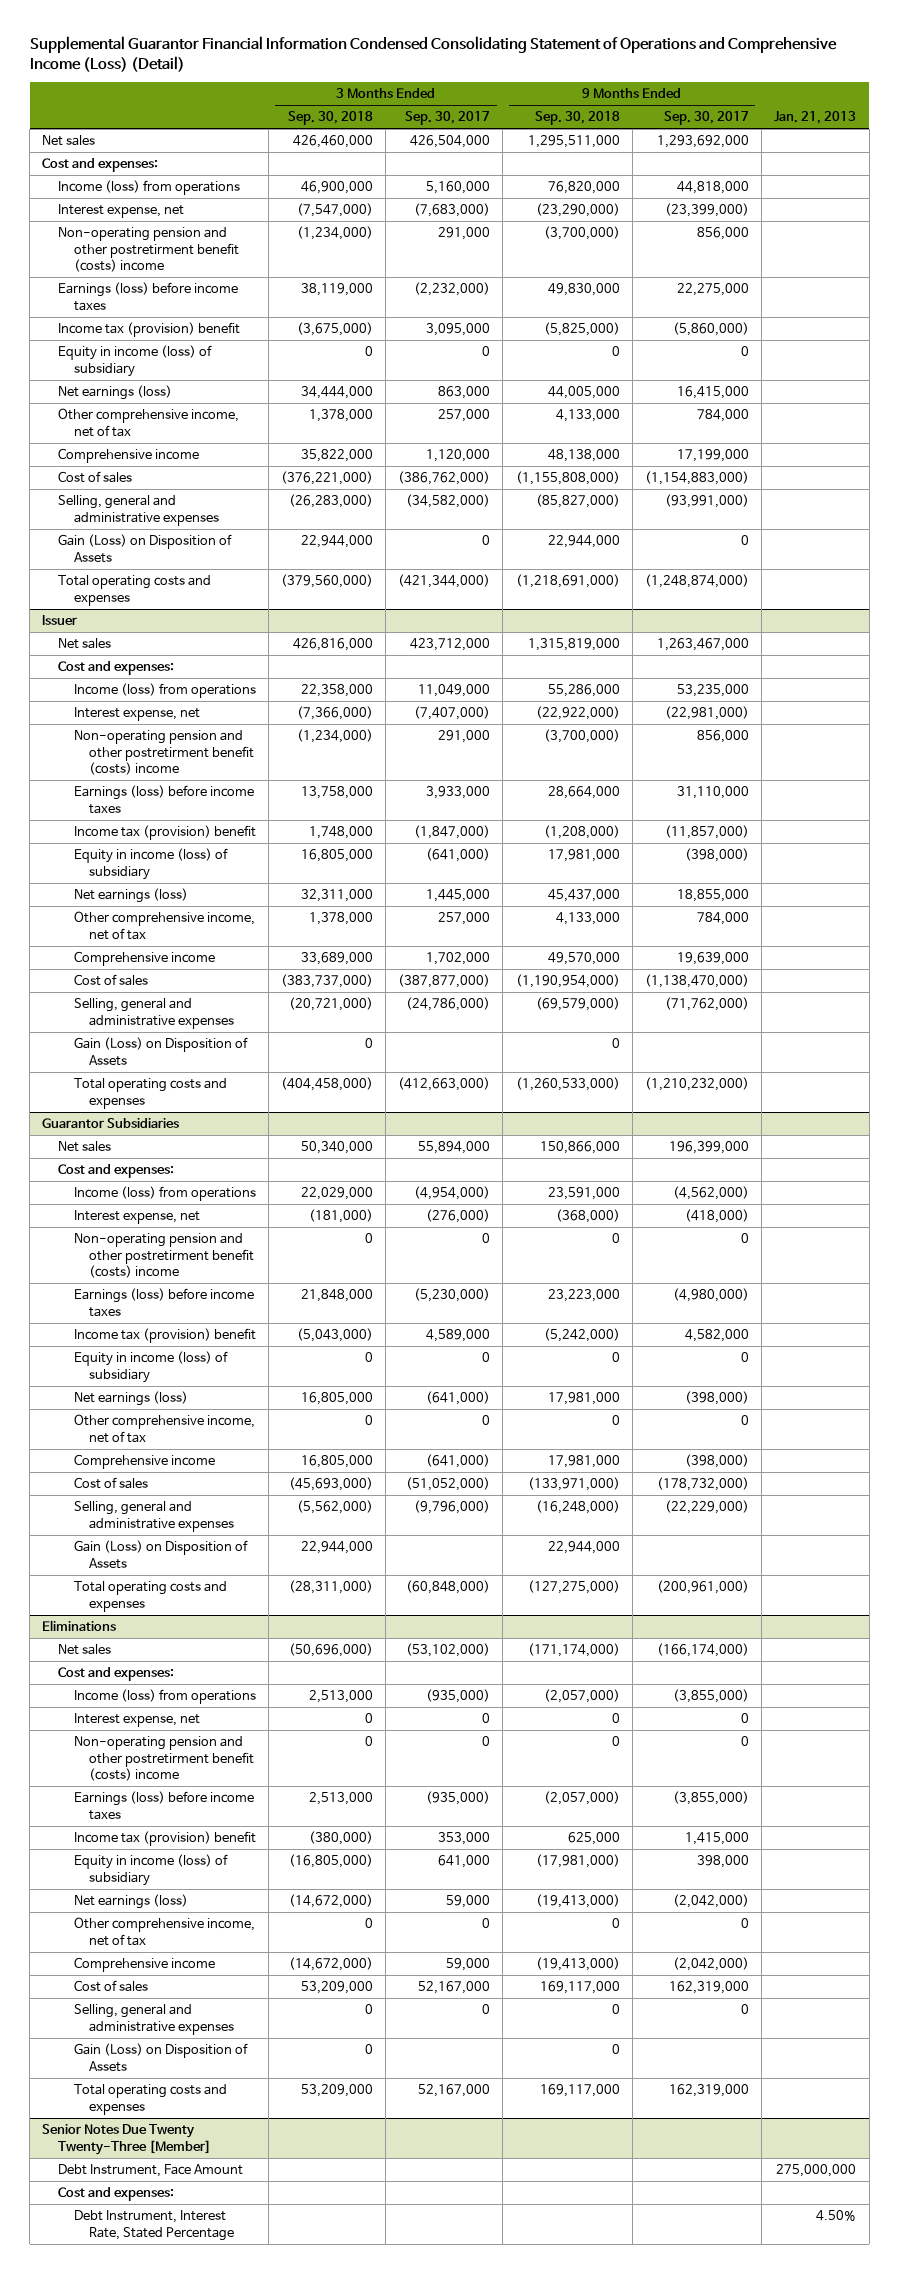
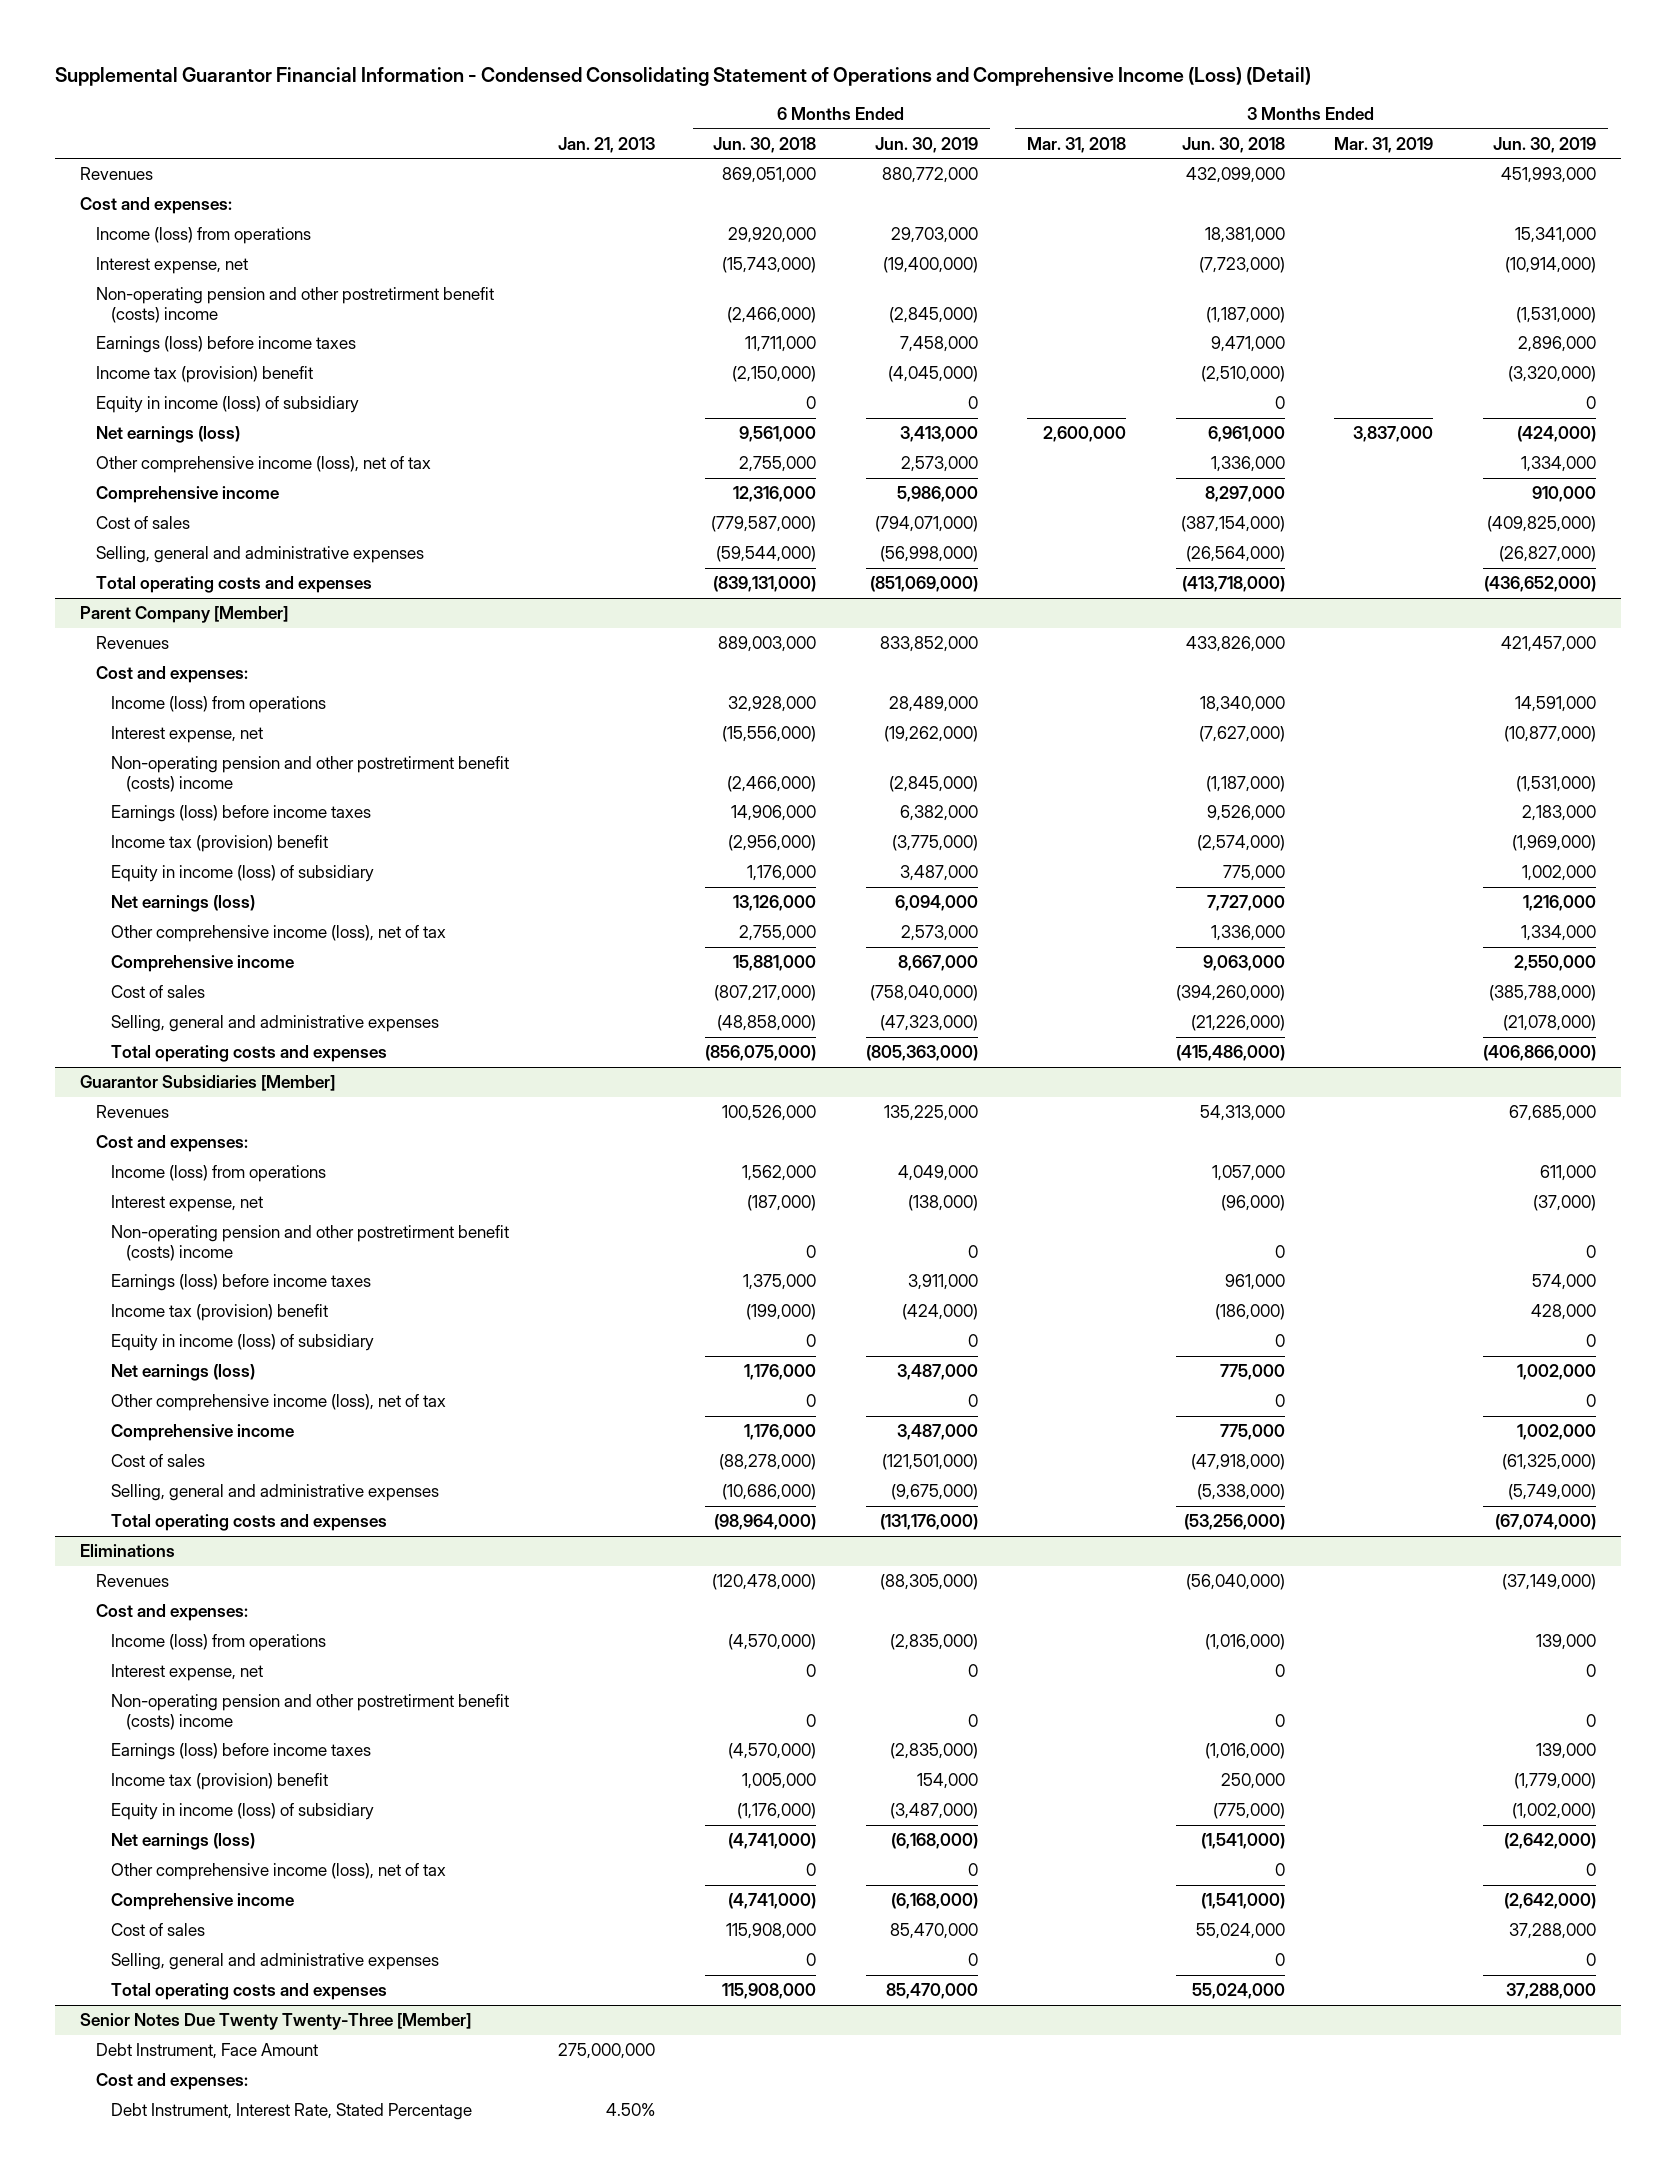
- Supplemental Guarantor Financial Information Condensed Consolidating Statement of Operations and Comprehensive Income (Loss) (Detail)
+ Supplemental Guarantor Financial Information - Condensed Consolidating Statement of Operations and Comprehensive Income (Loss) (Detail)
- | 3 Months Ended Sep. 30, 2018 | 3 Months Ended Sep. 30, 2017 | 9 Months Ended Sep. 30, 2018 | 9 Months Ended Sep. 30, 2017 | Jan. 21, 2013
+ | Jan. 21, 2013 | 6 Months Ended Jun. 30, 2018 | 6 Months Ended Jun. 30, 2019 | 3 Months Ended Mar. 31, 2018 | 3 Months Ended Jun. 30, 2018 | 3 Months Ended Mar. 31, 2019 | 3 Months Ended Jun. 30, 2019
- Net sales | 426,460,000 | 426,504,000 | 1,295,511,000 | 1,293,692,000 |
+ Revenues | | 869,051,000 | 880,772,000 | | 432,099,000 | | 451,993,000
- Other comprehensive income, net of tax | 1,378,000 | 257,000 | 4,133,000 | 784,000 |
+ Other comprehensive income (loss), net of tax | | 2,755,000 | 2,573,000 | | 1,336,000 | | 1,334,000
- Gain (Loss) on Disposition of Assets | 22,944,000 | 0 | 22,944,000 | 0 |
- Issuer
- Net sales | 426,816,000 | 423,712,000 | 1,315,819,000 | 1,263,467,000 |
- Cost and expenses:
- Income (loss) from operations | 22,358,000 | 11,049,000 | 55,286,000 | 53,235,000 |
- Interest expense, net | (7,366,000) | (7,407,000) | (22,922,000) | (22,981,000) |
- Non-operating pension and other postretirment benefit (costs) income | (1,234,000) | 291,000 | (3,700,000) | 856,000 |
- Earnings (loss) before income taxes | 13,758,000 | 3,933,000 | 28,664,000 | 31,110,000 |
- Income tax (provision) benefit | 1,748,000 | (1,847,000) | (1,208,000) | (11,857,000) |
- Equity in income (loss) of subsidiary | 16,805,000 | (641,000) | 17,981,000 | (398,000) |
- Net earnings (loss) | 32,311,000 | 1,445,000 | 45,437,000 | 18,855,000 |
- Other comprehensive income, net of tax | 1,378,000 | 257,000 | 4,133,000 | 784,000 |
- Comprehensive income | 33,689,000 | 1,702,000 | 49,570,000 | 19,639,000 |
- Cost of sales | (383,737,000) | (387,877,000) | (1,190,954,000) | (1,138,470,000) |
- Selling, general and administrative expenses | (20,721,000) | (24,786,000) | (69,579,000) | (71,762,000) |
- Gain (Loss) on Disposition of Assets | 0 | | 0 | |
- Total operating costs and expenses | (404,458,000) | (412,663,000) | (1,260,533,000) | (1,210,232,000) |
- Guarantor Subsidiaries
- Net sales | 50,340,000 | 55,894,000 | 150,866,000 | 196,399,000 |
+ Parent Company [Member]
+ Revenues | | 889,003,000 | 833,852,000 | | 433,826,000 | | 421,457,000
+ Cost and expenses:
+ Income (loss) from operations | | 32,928,000 | 28,489,000 | | 18,340,000 | | 14,591,000
+ Interest expense, net | | (15,556,000) | (19,262,000) | | (7,627,000) | | (10,877,000)
+ Non-operating pension and other postretirment benefit (costs) income | | (2,466,000) | (2,845,000) | | (1,187,000) | | (1,531,000)
+ Earnings (loss) before income taxes | | 14,906,000 | 6,382,000 | | 9,526,000 | | 2,183,000
+ Income tax (provision) benefit | | (2,956,000) | (3,775,000) | | (2,574,000) | | (1,969,000)
+ Equity in income (loss) of subsidiary | | 1,176,000 | 3,487,000 | | 775,000 | | 1,002,000
+ Net earnings (loss) | | 13,126,000 | 6,094,000 | | 7,727,000 | | 1,216,000
+ Other comprehensive income (loss), net of tax | | 2,755,000 | 2,573,000 | | 1,336,000 | | 1,334,000
+ Comprehensive income | | 15,881,000 | 8,667,000 | | 9,063,000 | | 2,550,000
+ Cost of sales | | (807,217,000) | (758,040,000) | | (394,260,000) | | (385,788,000)
+ Selling, general and administrative expenses | | (48,858,000) | (47,323,000) | | (21,226,000) | | (21,078,000)
+ Total operating costs and expenses | | (856,075,000) | (805,363,000) | | (415,486,000) | | (406,866,000)
+ Guarantor Subsidiaries [Member]
+ Revenues | | 100,526,000 | 135,225,000 | | 54,313,000 | | 67,685,000
- Other comprehensive income, net of tax | 0 | 0 | 0 | 0 |
+ Other comprehensive income (loss), net of tax | | 0 | 0 | | 0 | | 0
- Gain (Loss) on Disposition of Assets | 22,944,000 | | 22,944,000 | |
@ Eliminations
- Net sales | (50,696,000) | (53,102,000) | (171,174,000) | (166,174,000) |
+ Revenues | | (120,478,000) | (88,305,000) | | (56,040,000) | | (37,149,000)
- Other comprehensive income, net of tax | 0 | 0 | 0 | 0 |
+ Other comprehensive income (loss), net of tax | | 0 | 0 | | 0 | | 0
- Gain (Loss) on Disposition of Assets | 0 | | 0 | |

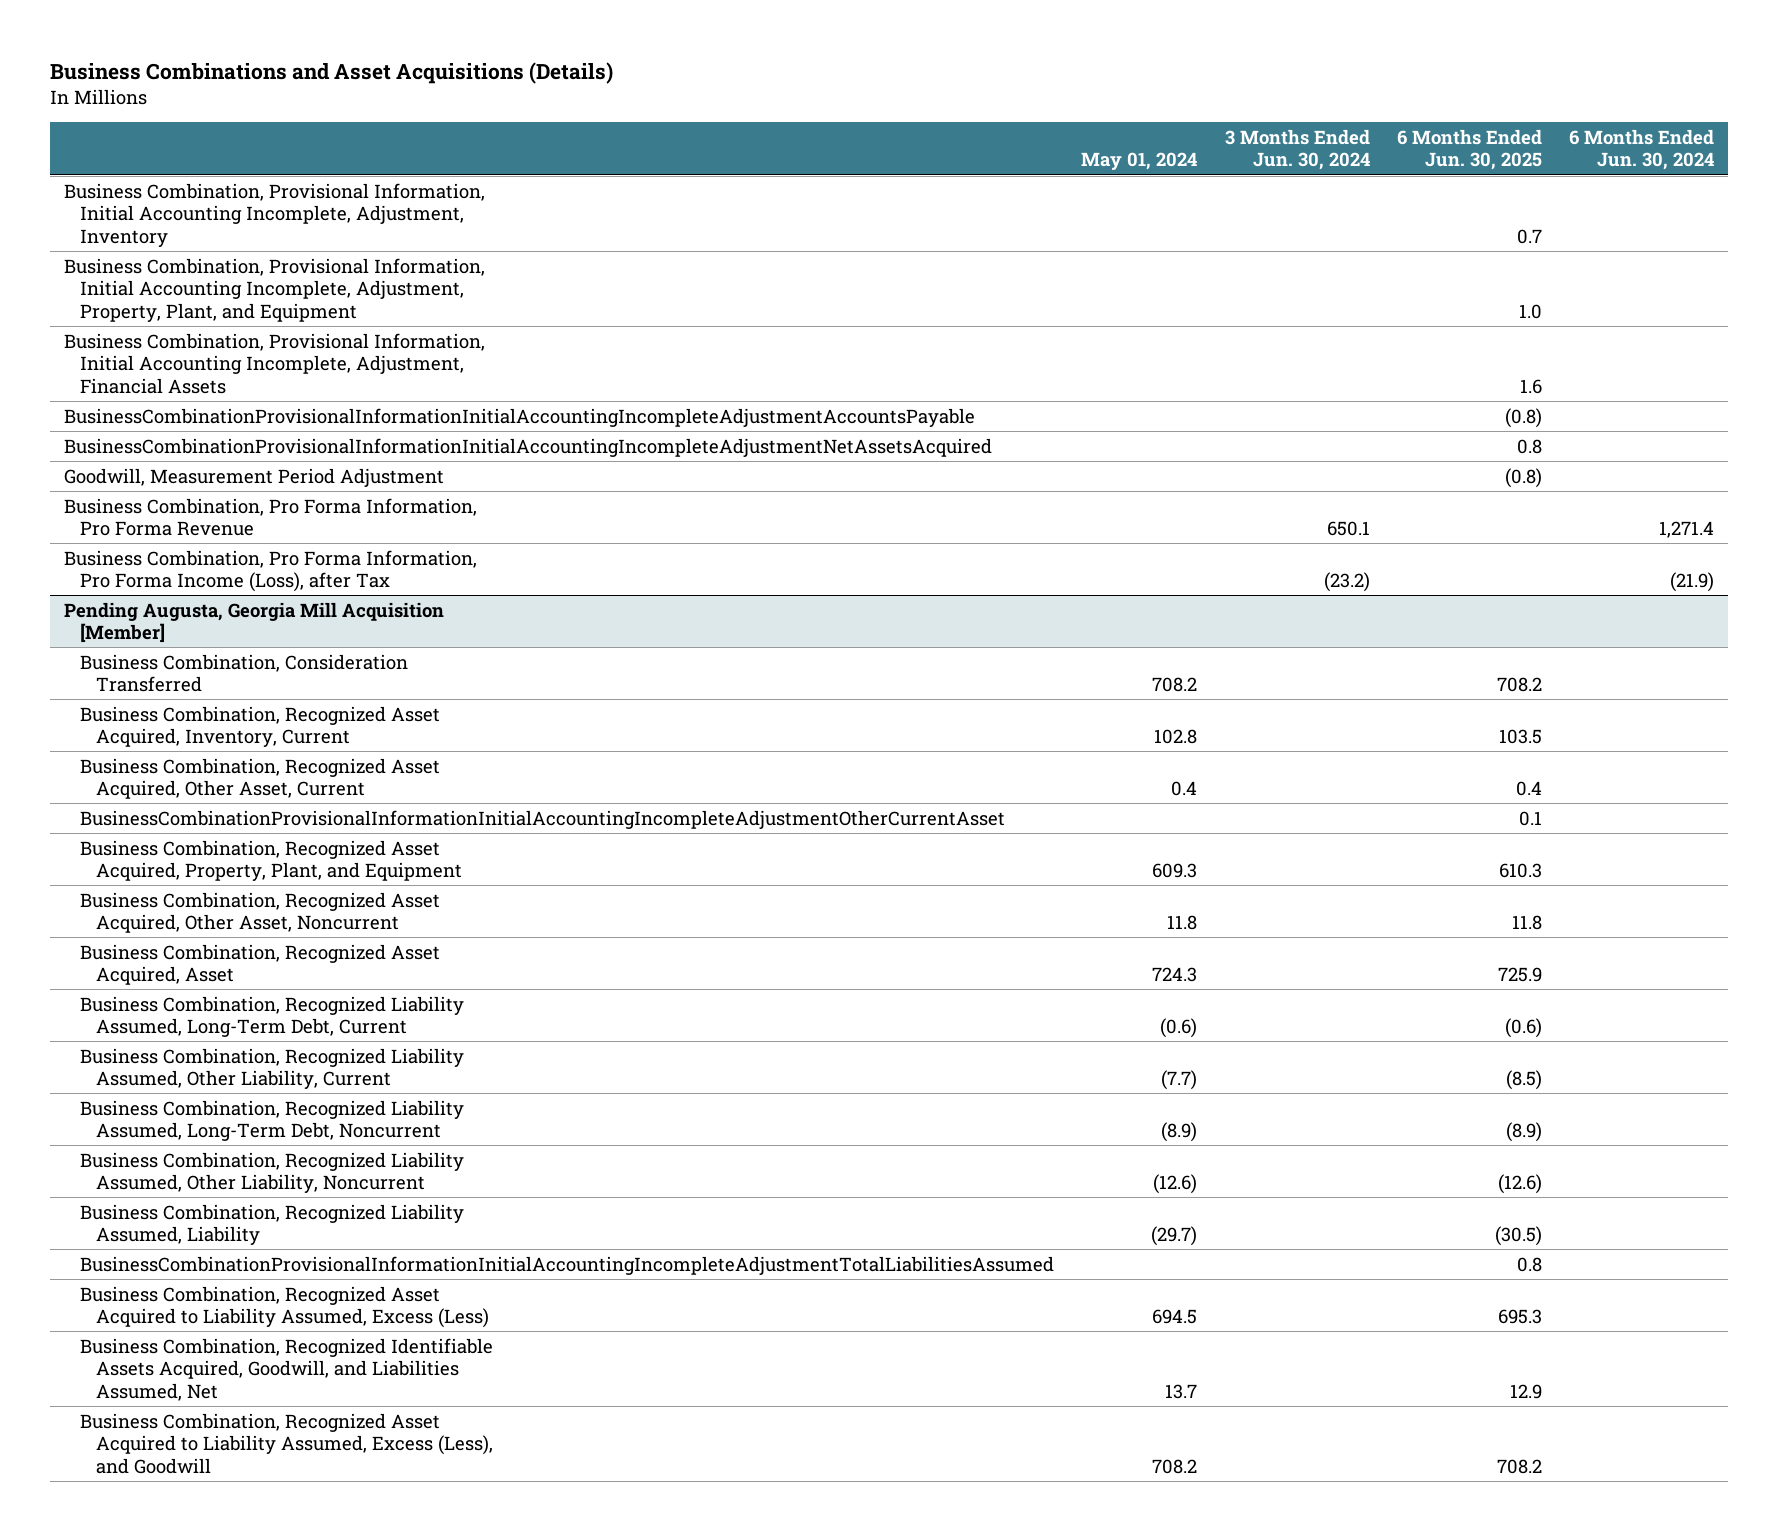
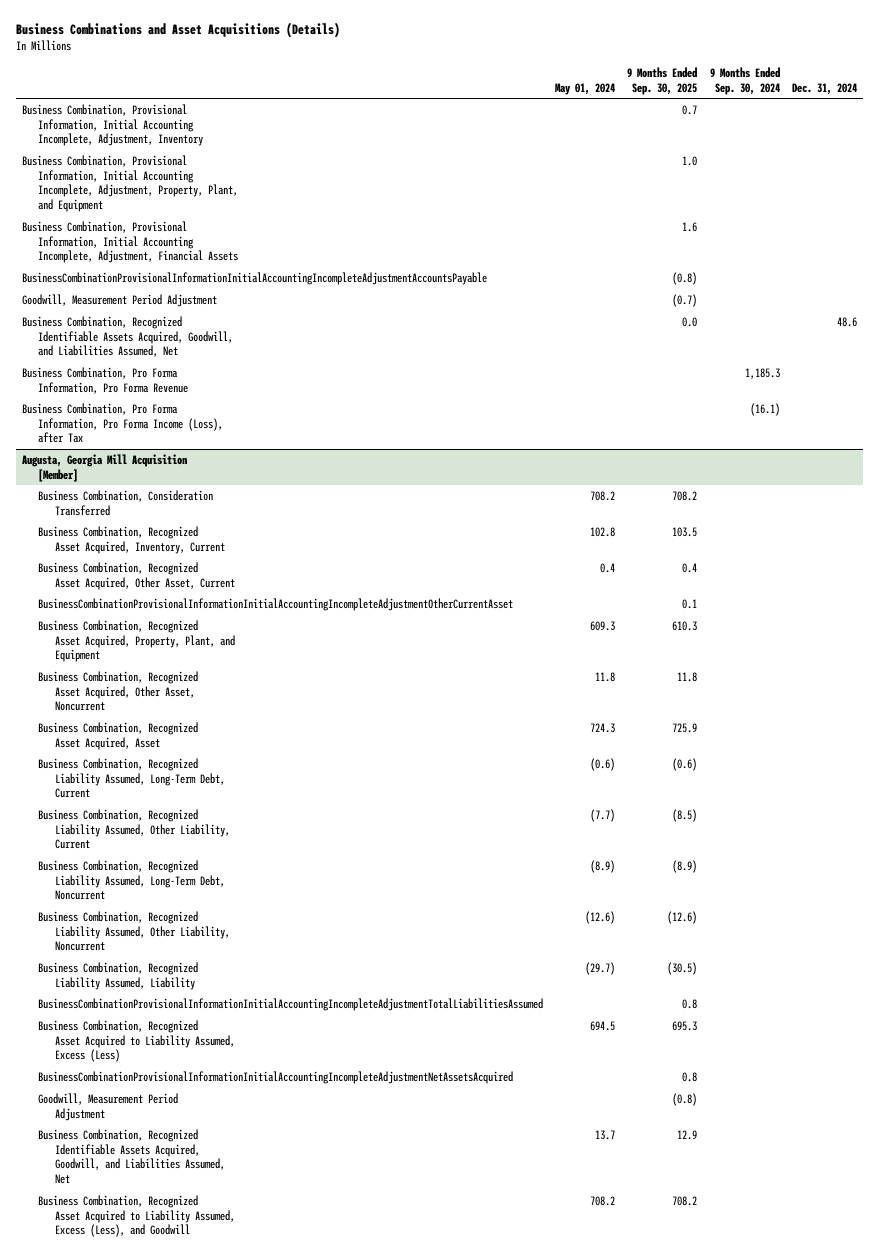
- | May 01, 2024 | 3 Months Ended Jun. 30, 2024 | 6 Months Ended Jun. 30, 2025 | 6 Months Ended Jun. 30, 2024
+ | May 01, 2024 | 9 Months Ended Sep. 30, 2025 | 9 Months Ended Sep. 30, 2024 | Dec. 31, 2024
- BusinessCombinationProvisionalInformationInitialAccountingIncompleteAdjustmentNetAssetsAcquired | | | 0.8 |
+ Business Combination, Recognized Identifiable Assets Acquired, Goodwill, and Liabilities Assumed, Net | | 0.0 | | 48.6
- Pending Augusta, Georgia Mill Acquisition [Member]
+ Augusta, Georgia Mill Acquisition [Member]
+ BusinessCombinationProvisionalInformationInitialAccountingIncompleteAdjustmentNetAssetsAcquired | | 0.8 | |
+ Goodwill, Measurement Period Adjustment | | (0.8) | |

